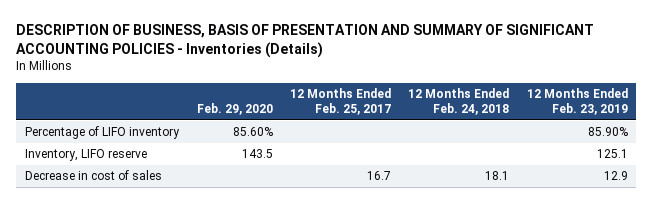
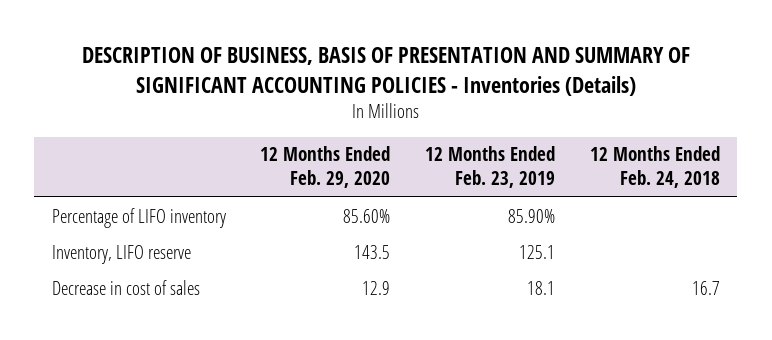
- | Feb. 29, 2020 | 12 Months Ended Feb. 25, 2017 | 12 Months Ended Feb. 24, 2018 | 12 Months Ended Feb. 23, 2019
+ | 12 Months Ended Feb. 29, 2020 | 12 Months Ended Feb. 23, 2019 | 12 Months Ended Feb. 24, 2018
- Decrease in cost of sales | | 16.7 | 18.1 | 12.9
+ Decrease in cost of sales | 12.9 | 18.1 | 16.7

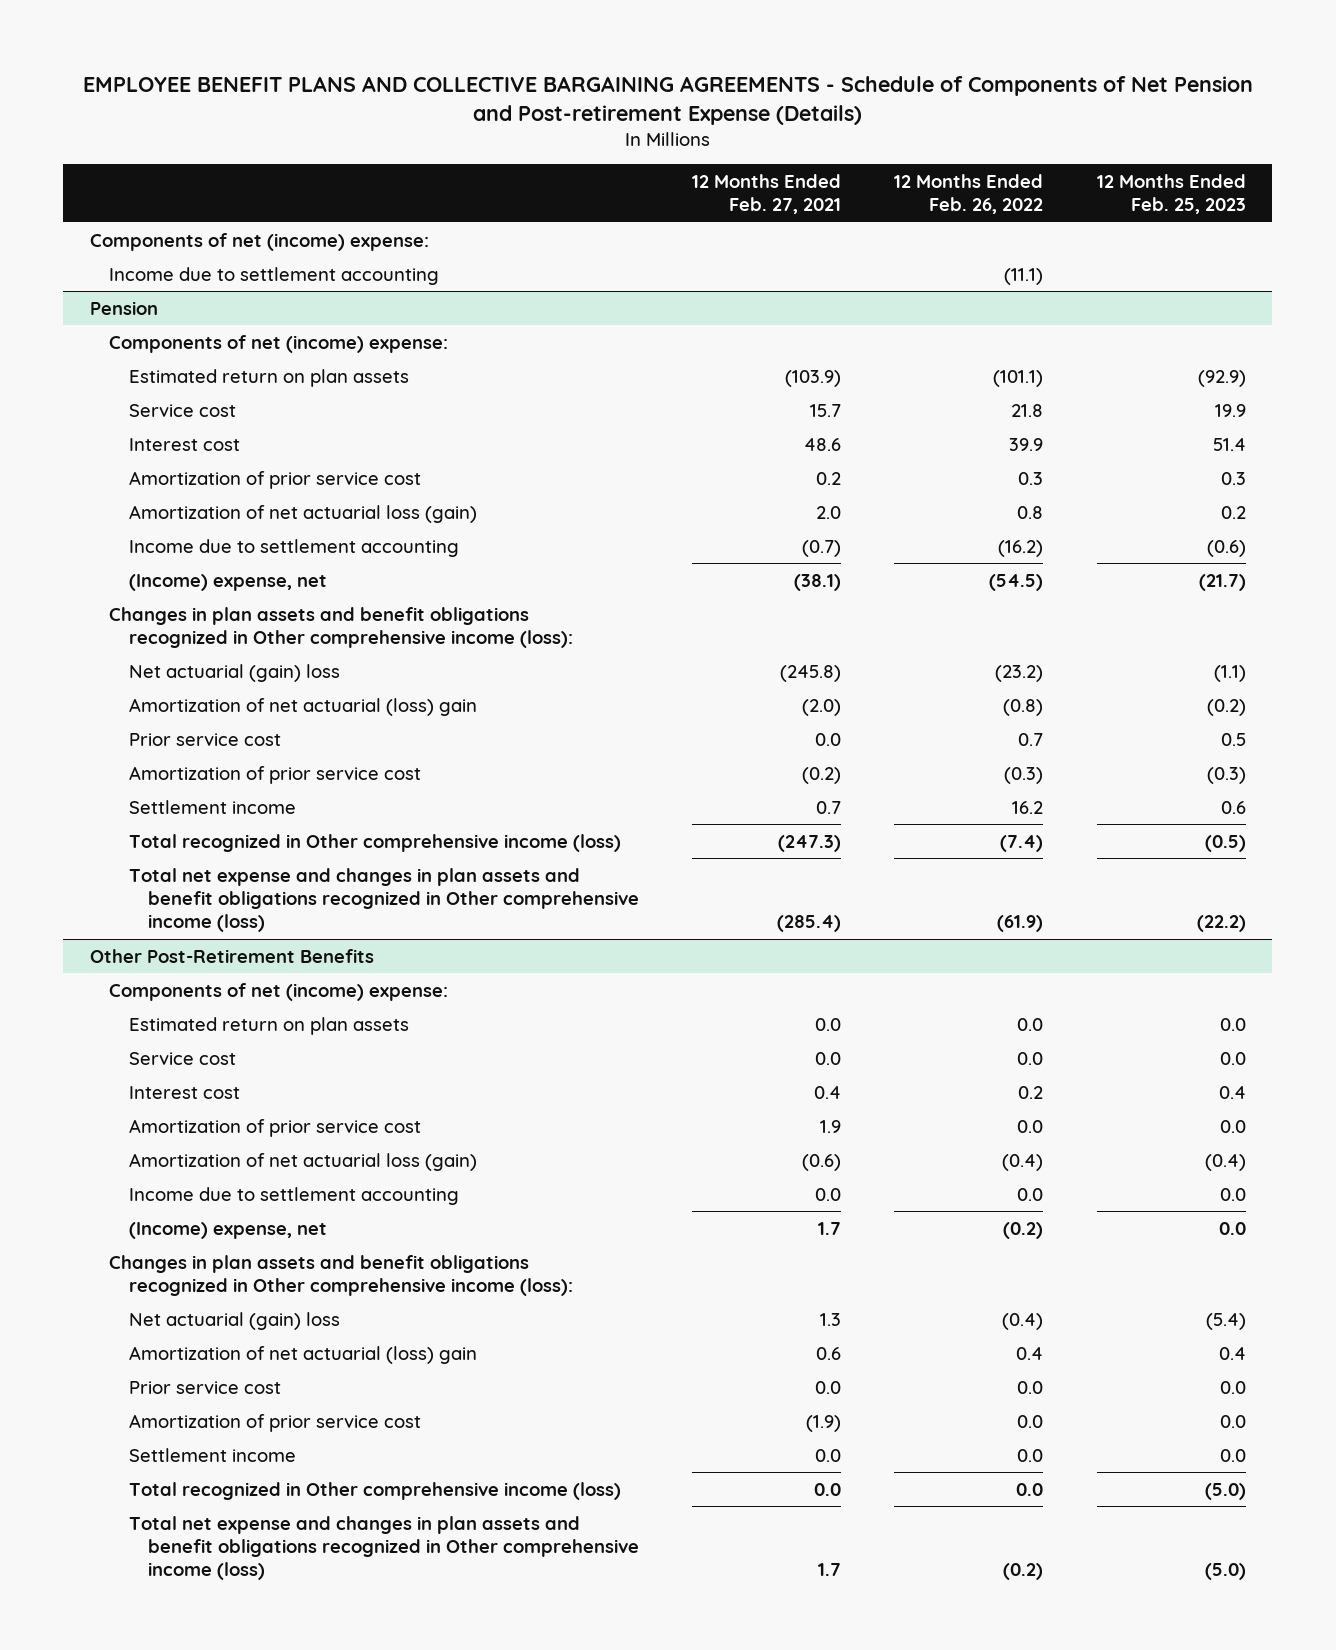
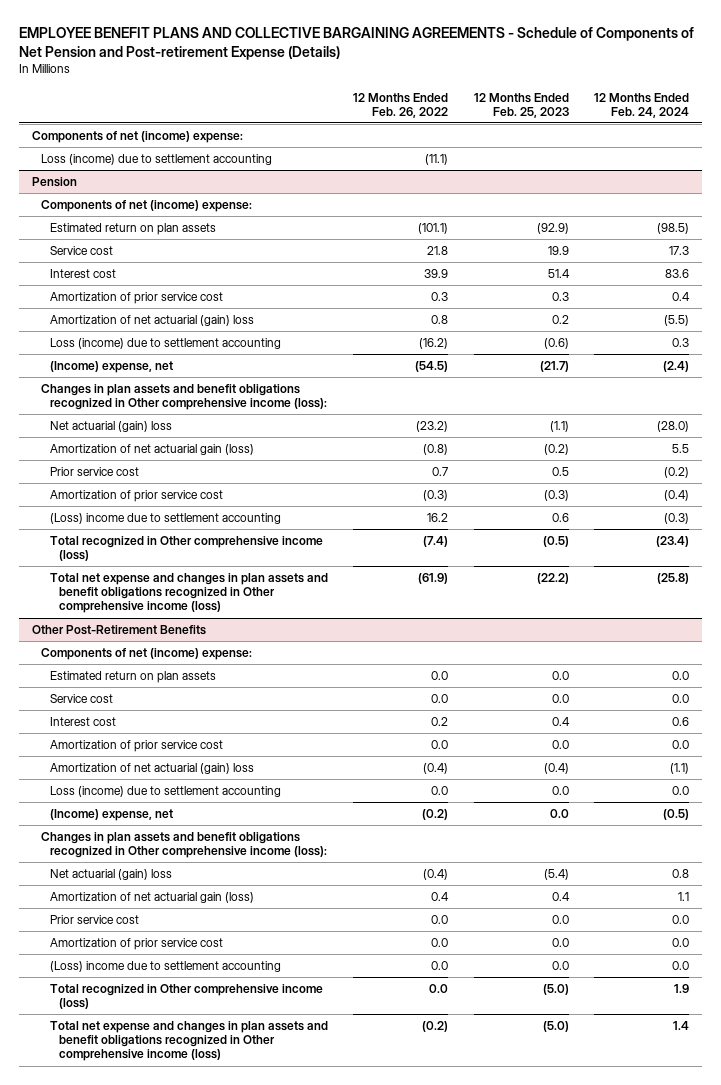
- | 12 Months Ended Feb. 27, 2021 | 12 Months Ended Feb. 26, 2022 | 12 Months Ended Feb. 25, 2023
+ | 12 Months Ended Feb. 26, 2022 | 12 Months Ended Feb. 25, 2023 | 12 Months Ended Feb. 24, 2024
- Income due to settlement accounting | | (11.1) |
+ Loss (income) due to settlement accounting | (11.1) | |
@ Pension
- Amortization of net actuarial loss (gain) | 2.0 | 0.8 | 0.2
- Income due to settlement accounting | (0.7) | (16.2) | (0.6)
+ Amortization of net actuarial (gain) loss | 0.8 | 0.2 | (5.5)
+ Loss (income) due to settlement accounting | (16.2) | (0.6) | 0.3
- Amortization of net actuarial (loss) gain | (2.0) | (0.8) | (0.2)
+ Amortization of net actuarial gain (loss) | (0.8) | (0.2) | 5.5
- Settlement income | 0.7 | 16.2 | 0.6
+ (Loss) income due to settlement accounting | 16.2 | 0.6 | (0.3)
@ Other Post-Retirement Benefits
- Amortization of net actuarial loss (gain) | (0.6) | (0.4) | (0.4)
- Income due to settlement accounting | 0.0 | 0.0 | 0.0
+ Amortization of net actuarial (gain) loss | (0.4) | (0.4) | (1.1)
+ Loss (income) due to settlement accounting | 0.0 | 0.0 | 0.0
- Amortization of net actuarial (loss) gain | 0.6 | 0.4 | 0.4
+ Amortization of net actuarial gain (loss) | 0.4 | 0.4 | 1.1
- Settlement income | 0.0 | 0.0 | 0.0
+ (Loss) income due to settlement accounting | 0.0 | 0.0 | 0.0

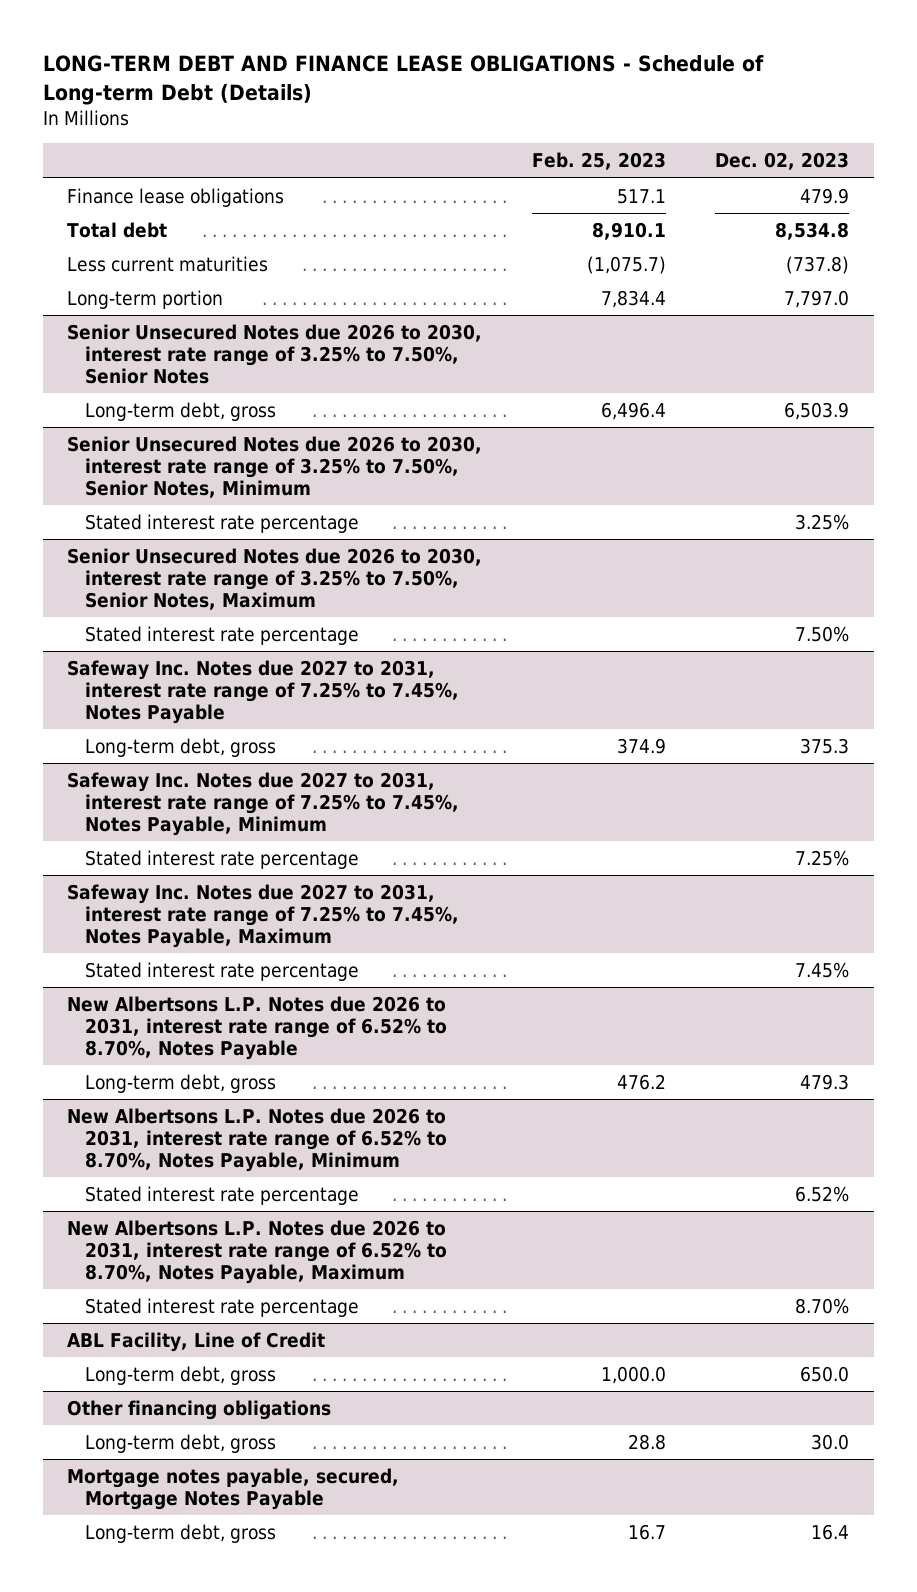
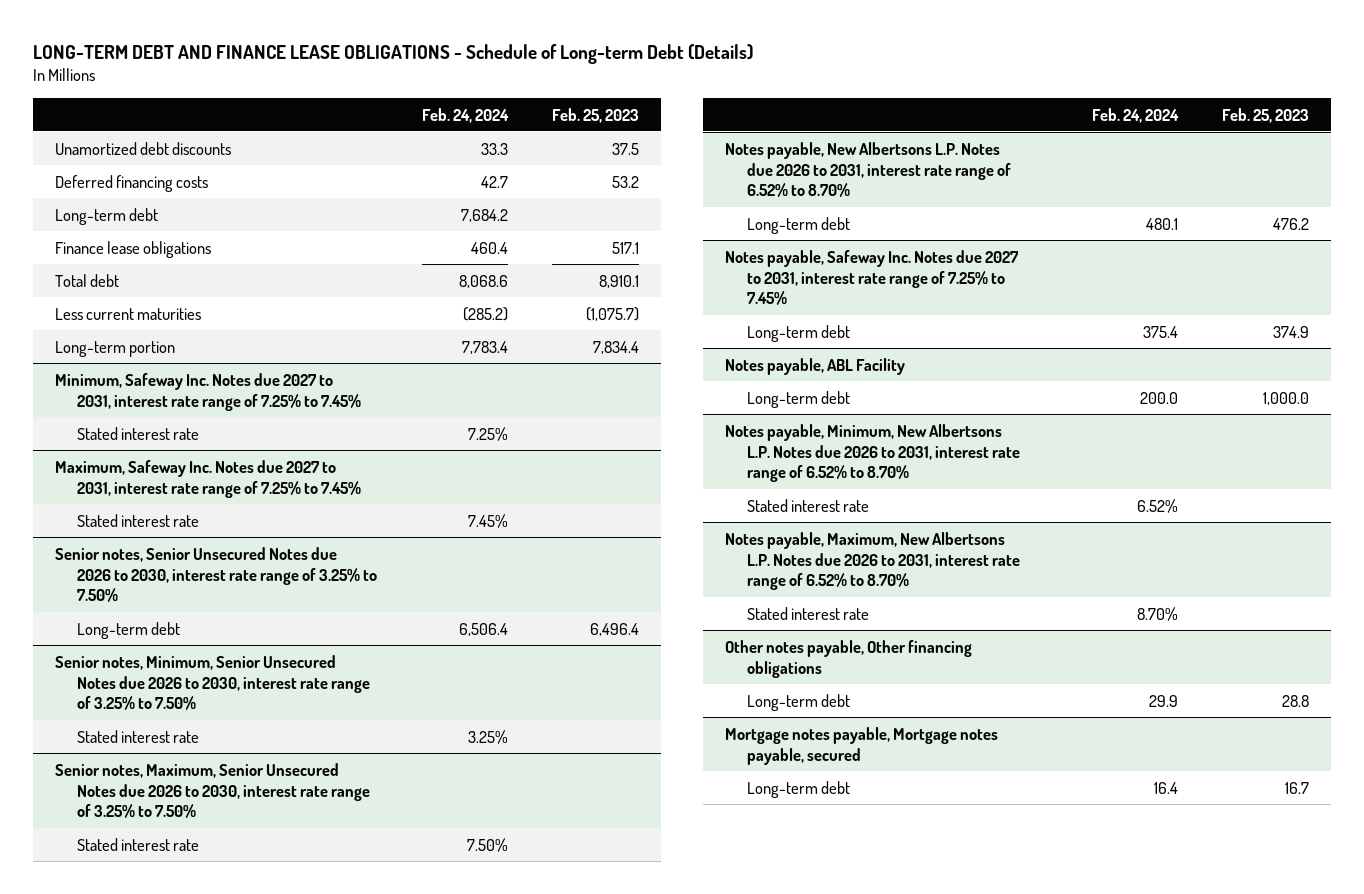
- | Feb. 25, 2023 | Dec. 02, 2023
+ | Feb. 24, 2024 | Feb. 25, 2023
+ Unamortized debt discounts | 33.3 | 37.5
+ Deferred financing costs | 42.7 | 53.2
+ Long-term debt | 7,684.2 |
- Senior Unsecured Notes due 2026 to 2030, interest rate range of 3.25% to 7.50%, Senior Notes
- Long-term debt, gross | 6,496.4 | 6,503.9
- Senior Unsecured Notes due 2026 to 2030, interest rate range of 3.25% to 7.50%, Senior Notes, Minimum
- Stated interest rate percentage | | 3.25%
- Senior Unsecured Notes due 2026 to 2030, interest rate range of 3.25% to 7.50%, Senior Notes, Maximum
- Stated interest rate percentage | | 7.50%
- Safeway Inc. Notes due 2027 to 2031, interest rate range of 7.25% to 7.45%, Notes Payable
- Long-term debt, gross | 374.9 | 375.3
- Safeway Inc. Notes due 2027 to 2031, interest rate range of 7.25% to 7.45%, Notes Payable, Minimum
- Stated interest rate percentage | | 7.25%
- Safeway Inc. Notes due 2027 to 2031, interest rate range of 7.25% to 7.45%, Notes Payable, Maximum
- Stated interest rate percentage | | 7.45%
- New Albertsons L.P. Notes due 2026 to 2031, interest rate range of 6.52% to 8.70%, Notes Payable
- Long-term debt, gross | 476.2 | 479.3
- New Albertsons L.P. Notes due 2026 to 2031, interest rate range of 6.52% to 8.70%, Notes Payable, Minimum
- Stated interest rate percentage | | 6.52%
- New Albertsons L.P. Notes due 2026 to 2031, interest rate range of 6.52% to 8.70%, Notes Payable, Maximum
- Stated interest rate percentage | | 8.70%
- ABL Facility, Line of Credit
- Long-term debt, gross | 1,000.0 | 650.0
- Other financing obligations
- Long-term debt, gross | 28.8 | 30.0
- Mortgage notes payable, secured, Mortgage Notes Payable
- Long-term debt, gross | 16.7 | 16.4
+ Minimum, Safeway Inc. Notes due 2027 to 2031, interest rate range of 7.25% to 7.45%
+ Stated interest rate | 7.25% |
+ Maximum, Safeway Inc. Notes due 2027 to 2031, interest rate range of 7.25% to 7.45%
+ Stated interest rate | 7.45% |
+ Senior notes, Senior Unsecured Notes due 2026 to 2030, interest rate range of 3.25% to 7.50%
+ Long-term debt | 6,506.4 | 6,496.4
+ Senior notes, Minimum, Senior Unsecured Notes due 2026 to 2030, interest rate range of 3.25% to 7.50%
+ Stated interest rate | 3.25% |
+ Senior notes, Maximum, Senior Unsecured Notes due 2026 to 2030, interest rate range of 3.25% to 7.50%
+ Stated interest rate | 7.50% |
+ Notes payable, New Albertsons L.P. Notes due 2026 to 2031, interest rate range of 6.52% to 8.70%
+ Long-term debt | 480.1 | 476.2
+ Notes payable, Safeway Inc. Notes due 2027 to 2031, interest rate range of 7.25% to 7.45%
+ Long-term debt | 375.4 | 374.9
+ Notes payable, ABL Facility
+ Long-term debt | 200.0 | 1,000.0
+ Notes payable, Minimum, New Albertsons L.P. Notes due 2026 to 2031, interest rate range of 6.52% to 8.70%
+ Stated interest rate | 6.52% |
+ Notes payable, Maximum, New Albertsons L.P. Notes due 2026 to 2031, interest rate range of 6.52% to 8.70%
+ Stated interest rate | 8.70% |
+ Other notes payable, Other financing obligations
+ Long-term debt | 29.9 | 28.8
+ Mortgage notes payable, Mortgage notes payable, secured
+ Long-term debt | 16.4 | 16.7

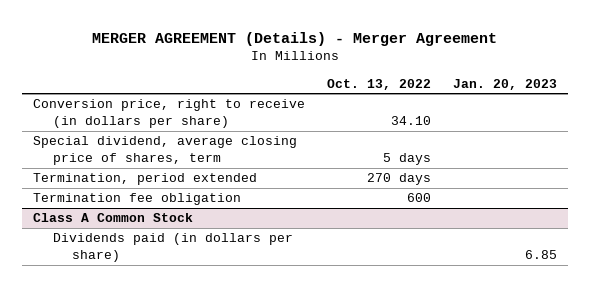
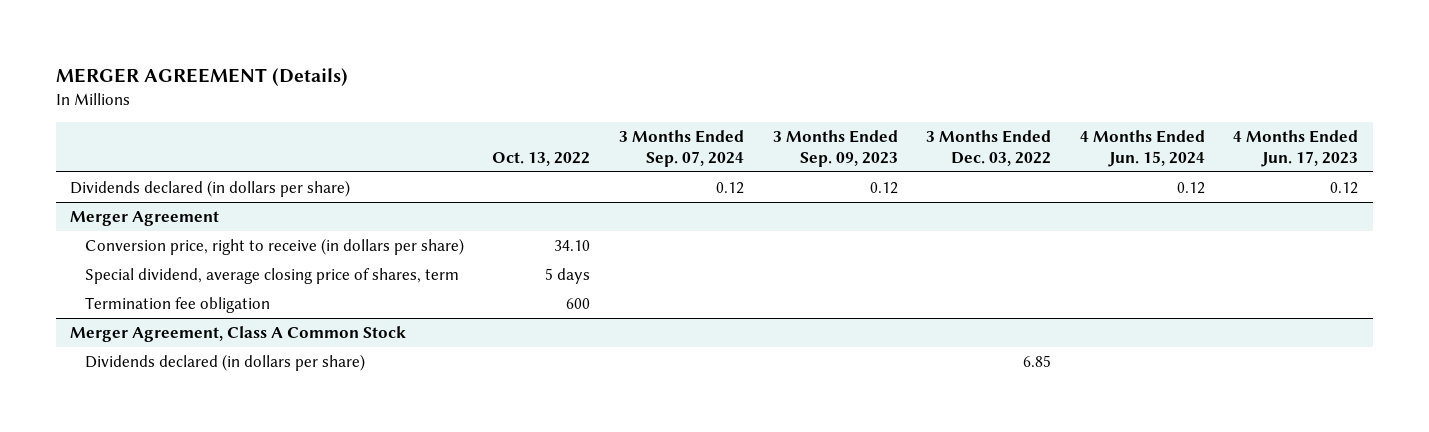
- MERGER AGREEMENT (Details) - Merger Agreement
+ MERGER AGREEMENT (Details)
- | Oct. 13, 2022 | Jan. 20, 2023
+ | Oct. 13, 2022 | 3 Months Ended Sep. 07, 2024 | 3 Months Ended Sep. 09, 2023 | 3 Months Ended Dec. 03, 2022 | 4 Months Ended Jun. 15, 2024 | 4 Months Ended Jun. 17, 2023
+ Dividends declared (in dollars per share) | | 0.12 | 0.12 | | 0.12 | 0.12
+ Merger Agreement
- Termination, period extended | 270 days |
- Class A Common Stock
- Dividends paid (in dollars per share) | | 6.85
+ Merger Agreement, Class A Common Stock
+ Dividends declared (in dollars per share) | | | | 6.85 | |

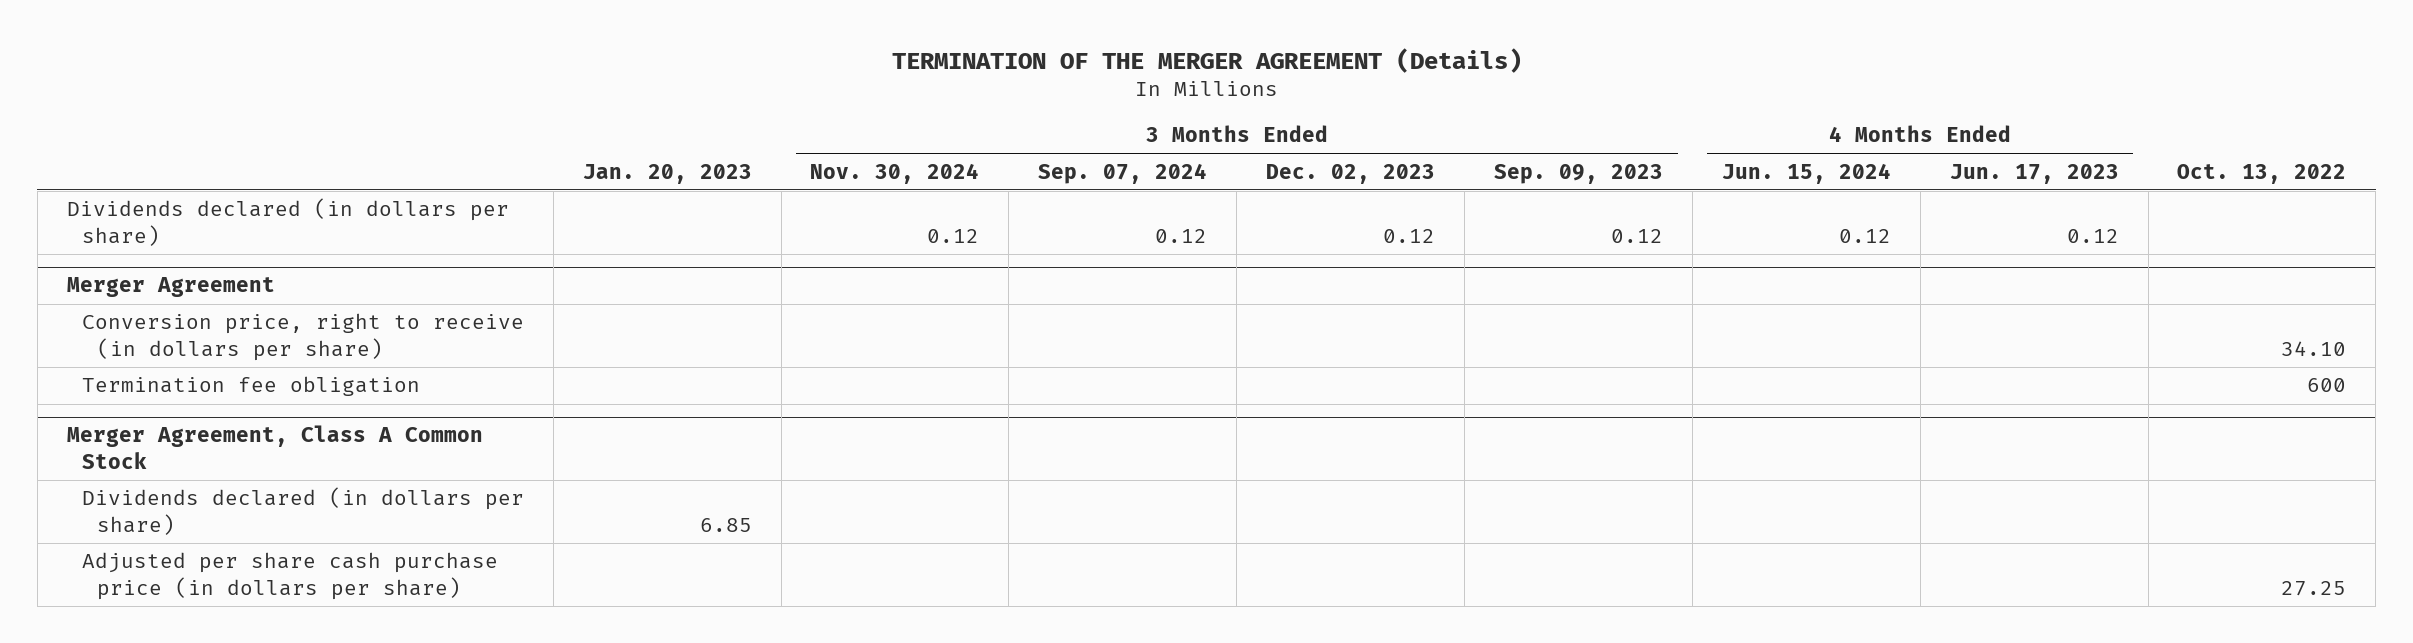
- MERGER AGREEMENT (Details)
+ TERMINATION OF THE MERGER AGREEMENT (Details)
- | Oct. 13, 2022 | 3 Months Ended Sep. 07, 2024 | 3 Months Ended Sep. 09, 2023 | 3 Months Ended Dec. 03, 2022 | 4 Months Ended Jun. 15, 2024 | 4 Months Ended Jun. 17, 2023
+ | Jan. 20, 2023 | 3 Months Ended Nov. 30, 2024 | 3 Months Ended Sep. 07, 2024 | 3 Months Ended Dec. 02, 2023 | 3 Months Ended Sep. 09, 2023 | 4 Months Ended Jun. 15, 2024 | 4 Months Ended Jun. 17, 2023 | Oct. 13, 2022
@ Merger Agreement
- Special dividend, average closing price of shares, term | 5 days | | | | |
@ Merger Agreement, Class A Common Stock
+ Adjusted per share cash purchase price (in dollars per share) | | | | | | | | 27.25

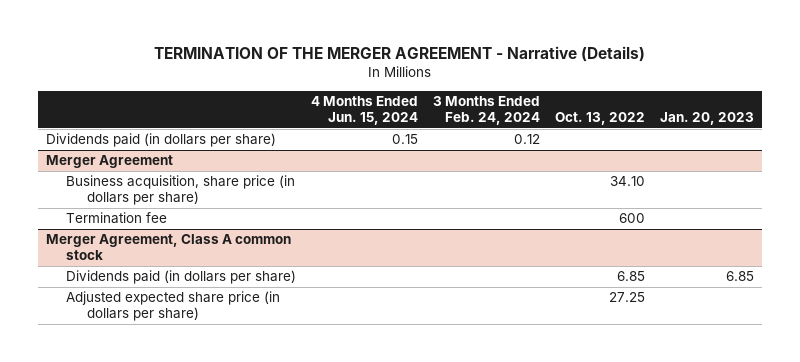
- TERMINATION OF THE MERGER AGREEMENT (Details)
+ TERMINATION OF THE MERGER AGREEMENT - Narrative (Details)
- | Jan. 20, 2023 | 3 Months Ended Nov. 30, 2024 | 3 Months Ended Sep. 07, 2024 | 3 Months Ended Dec. 02, 2023 | 3 Months Ended Sep. 09, 2023 | 4 Months Ended Jun. 15, 2024 | 4 Months Ended Jun. 17, 2023 | Oct. 13, 2022
+ | 4 Months Ended Jun. 15, 2024 | 3 Months Ended Feb. 24, 2024 | Oct. 13, 2022 | Jan. 20, 2023
- Dividends declared (in dollars per share) | | 0.12 | 0.12 | 0.12 | 0.12 | 0.12 | 0.12 |
+ Dividends paid (in dollars per share) | 0.15 | 0.12 | |
@ Merger Agreement
- Conversion price, right to receive (in dollars per share) | | | | | | | | 34.10
- Termination fee obligation | | | | | | | | 600
- Merger Agreement, Class A Common Stock
- Dividends declared (in dollars per share) | 6.85 | | | | | | |
- Adjusted per share cash purchase price (in dollars per share) | | | | | | | | 27.25
@ Merger Agreement
+ Business acquisition, share price (in dollars per share) | | | 34.10 |
+ Termination fee | | | 600 |
+ Merger Agreement, Class A common stock
+ Dividends paid (in dollars per share) | | | 6.85 | 6.85
+ Adjusted expected share price (in dollars per share) | | | 27.25 |

